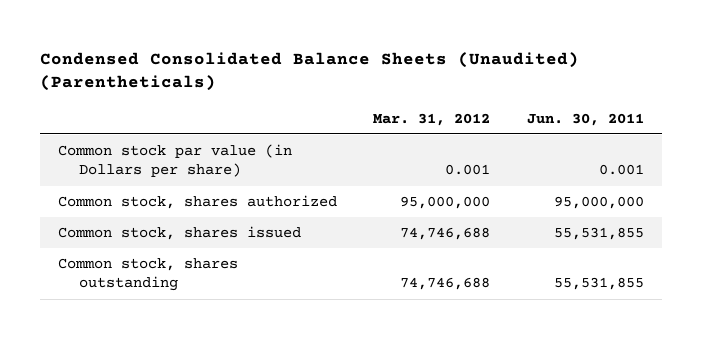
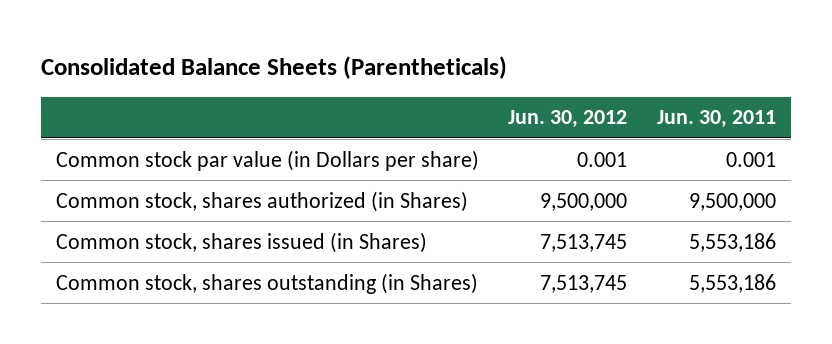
- Condensed Consolidated Balance Sheets (Unaudited) (Parentheticals)
+ Consolidated Balance Sheets (Parentheticals)
- | Mar. 31, 2012 | Jun. 30, 2011
+ | Jun. 30, 2012 | Jun. 30, 2011
- Common stock, shares authorized | 95,000,000 | 95,000,000
- Common stock, shares issued | 74,746,688 | 55,531,855
- Common stock, shares outstanding | 74,746,688 | 55,531,855
+ Common stock, shares authorized (in Shares) | 9,500,000 | 9,500,000
+ Common stock, shares issued (in Shares) | 7,513,745 | 5,553,186
+ Common stock, shares outstanding (in Shares) | 7,513,745 | 5,553,186

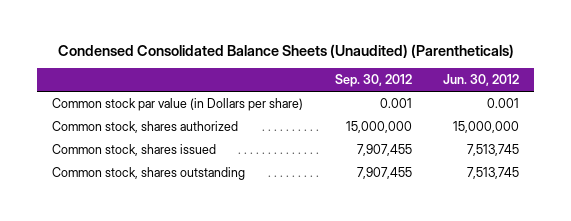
- Consolidated Balance Sheets (Parentheticals)
+ Condensed Consolidated Balance Sheets (Unaudited) (Parentheticals)
- | Jun. 30, 2012 | Jun. 30, 2011
+ | Sep. 30, 2012 | Jun. 30, 2012
- Common stock, shares authorized (in Shares) | 9,500,000 | 9,500,000
- Common stock, shares issued (in Shares) | 7,513,745 | 5,553,186
- Common stock, shares outstanding (in Shares) | 7,513,745 | 5,553,186
+ Common stock, shares authorized | 15,000,000 | 15,000,000
+ Common stock, shares issued | 7,907,455 | 7,513,745
+ Common stock, shares outstanding | 7,907,455 | 7,513,745

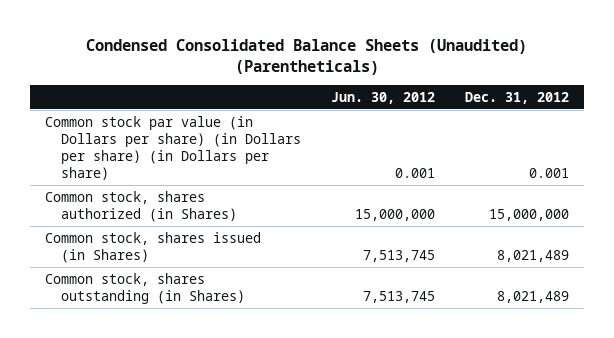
- | Sep. 30, 2012 | Jun. 30, 2012
+ | Jun. 30, 2012 | Dec. 31, 2012
- Common stock par value (in Dollars per share) | 0.001 | 0.001
- Common stock, shares authorized | 15,000,000 | 15,000,000
- Common stock, shares issued | 7,907,455 | 7,513,745
- Common stock, shares outstanding | 7,907,455 | 7,513,745
+ Common stock par value (in Dollars per share) (in Dollars per share) (in Dollars per share) | 0.001 | 0.001
+ Common stock, shares authorized (in Shares) | 15,000,000 | 15,000,000
+ Common stock, shares issued (in Shares) | 7,513,745 | 8,021,489
+ Common stock, shares outstanding (in Shares) | 7,513,745 | 8,021,489

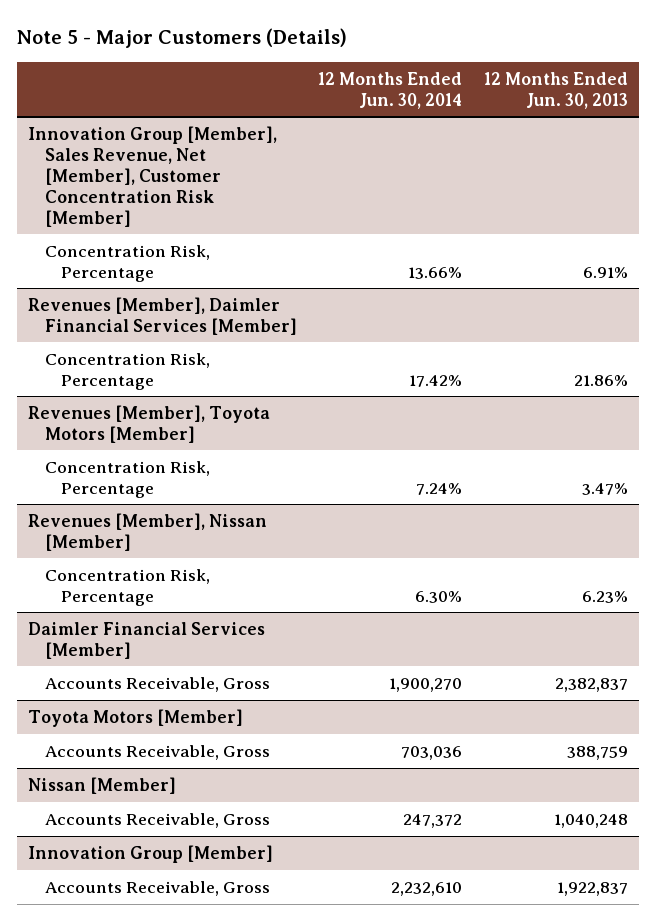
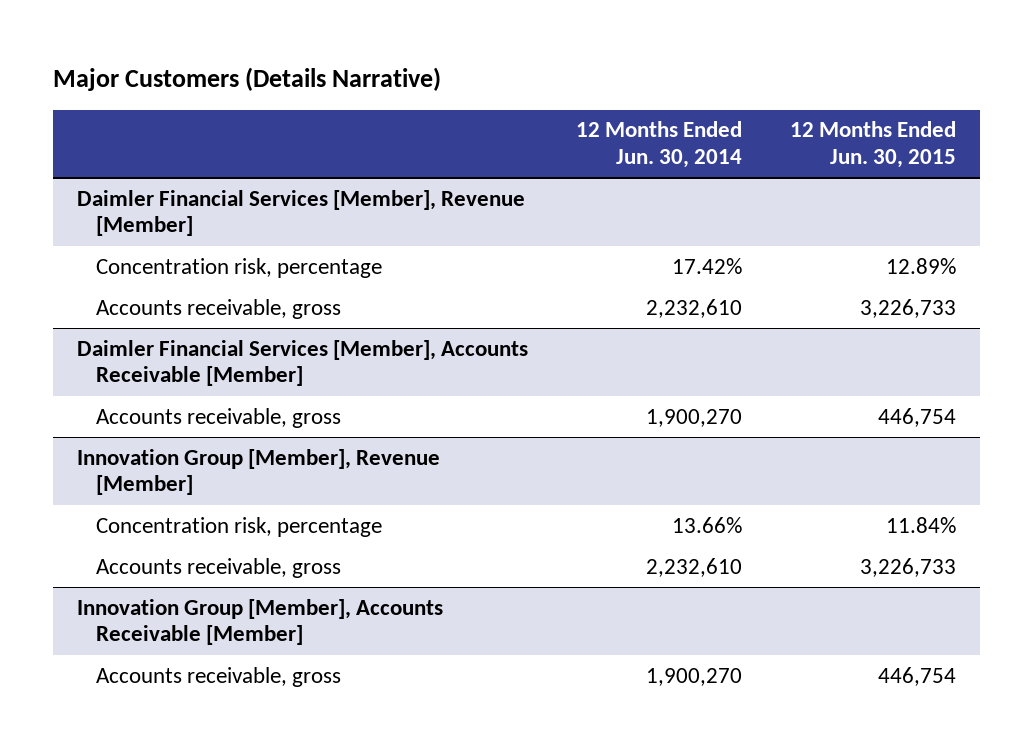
- Note 5 - Major Customers (Details)
+ Major Customers (Details Narrative)
- | 12 Months Ended Jun. 30, 2014 | 12 Months Ended Jun. 30, 2013
+ | 12 Months Ended Jun. 30, 2014 | 12 Months Ended Jun. 30, 2015
- Innovation Group [Member], Sales Revenue, Net [Member], Customer Concentration Risk [Member]
- Concentration Risk, Percentage | 13.66% | 6.91%
- Revenues [Member], Daimler Financial Services [Member]
- Concentration Risk, Percentage | 17.42% | 21.86%
- Revenues [Member], Toyota Motors [Member]
- Concentration Risk, Percentage | 7.24% | 3.47%
- Revenues [Member], Nissan [Member]
- Concentration Risk, Percentage | 6.30% | 6.23%
- Daimler Financial Services [Member]
- Accounts Receivable, Gross | 1,900,270 | 2,382,837
- Toyota Motors [Member]
- Accounts Receivable, Gross | 703,036 | 388,759
- Nissan [Member]
- Accounts Receivable, Gross | 247,372 | 1,040,248
- Innovation Group [Member]
- Accounts Receivable, Gross | 2,232,610 | 1,922,837
+ Daimler Financial Services [Member], Revenue [Member]
+ Concentration risk, percentage | 17.42% | 12.89%
+ Accounts receivable, gross | 2,232,610 | 3,226,733
+ Daimler Financial Services [Member], Accounts Receivable [Member]
+ Accounts receivable, gross | 1,900,270 | 446,754
+ Innovation Group [Member], Revenue [Member]
+ Concentration risk, percentage | 13.66% | 11.84%
+ Accounts receivable, gross | 2,232,610 | 3,226,733
+ Innovation Group [Member], Accounts Receivable [Member]
+ Accounts receivable, gross | 1,900,270 | 446,754

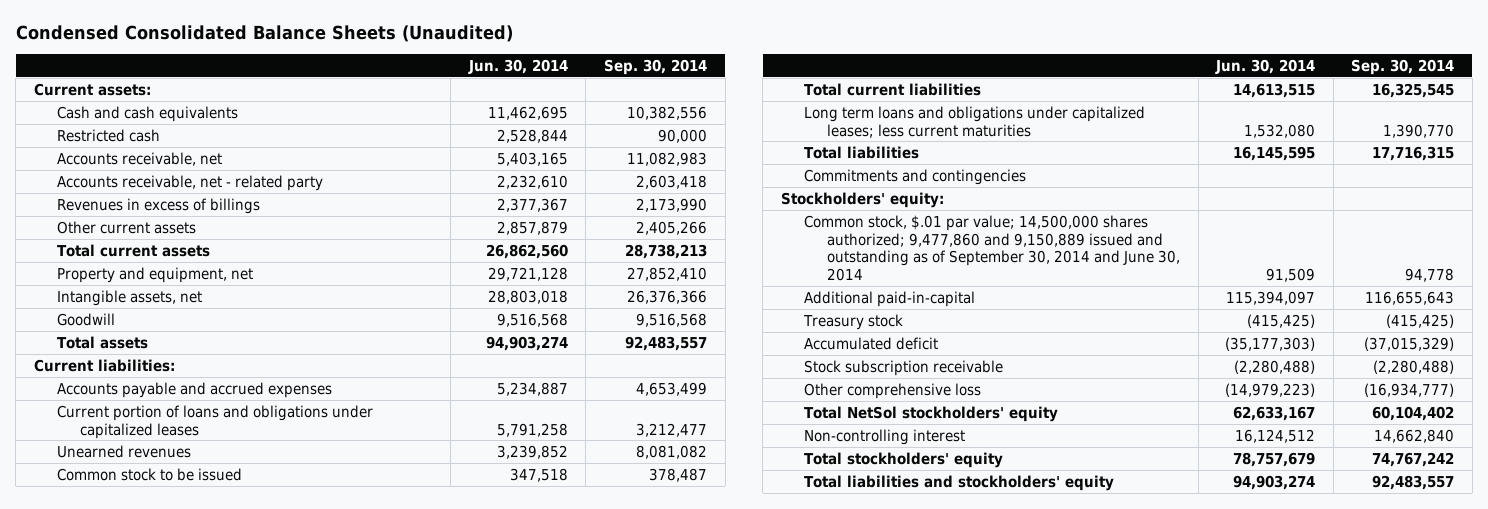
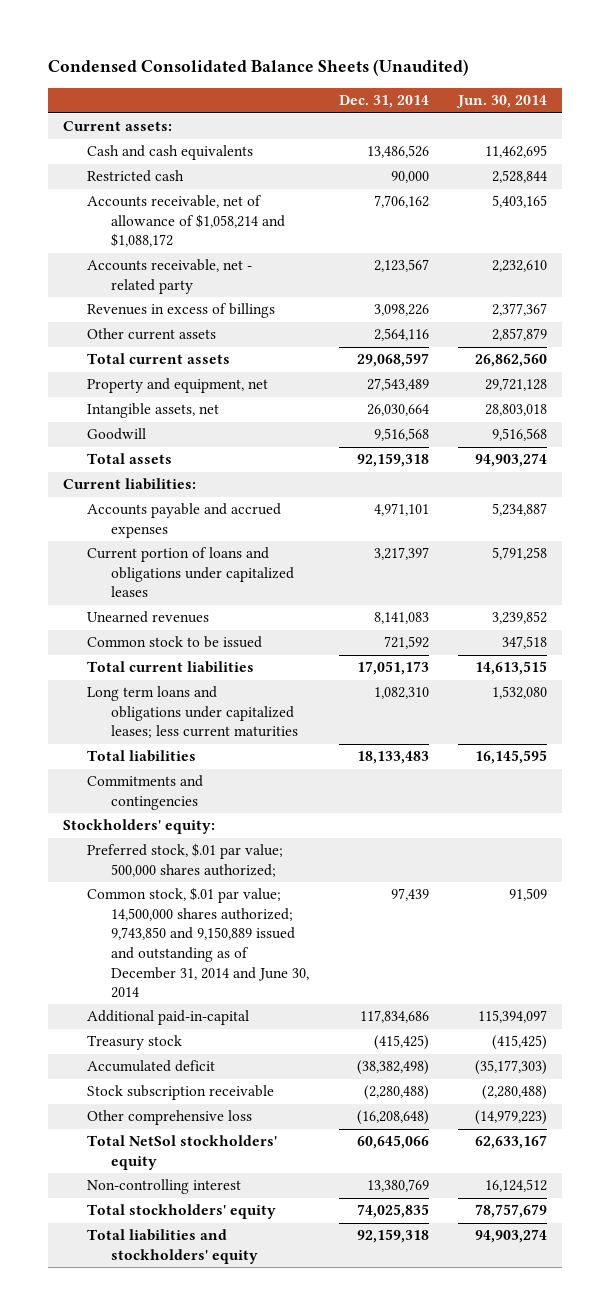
- | Jun. 30, 2014 | Sep. 30, 2014
+ | Dec. 31, 2014 | Jun. 30, 2014
- Accounts receivable, net | 5,403,165 | 11,082,983
+ Accounts receivable, net of allowance of $1,058,214 and $1,088,172 | 7,706,162 | 5,403,165
- Common stock, $.01 par value; 14,500,000 shares authorized; 9,477,860 and 9,150,889 issued and outstanding as of September 30, 2014 and June 30, 2014 | 91,509 | 94,778
+ Preferred stock, $.01 par value; 500,000 shares authorized;
+ Common stock, $.01 par value; 14,500,000 shares authorized; 9,743,850 and 9,150,889 issued and outstanding as of December 31, 2014 and June 30, 2014 | 97,439 | 91,509

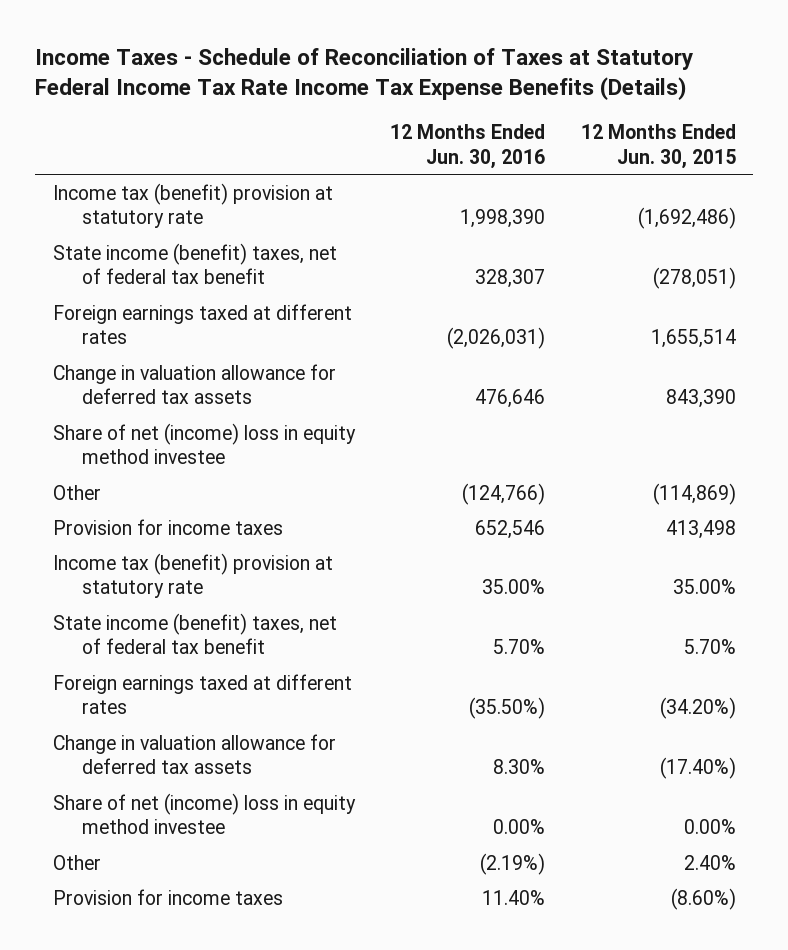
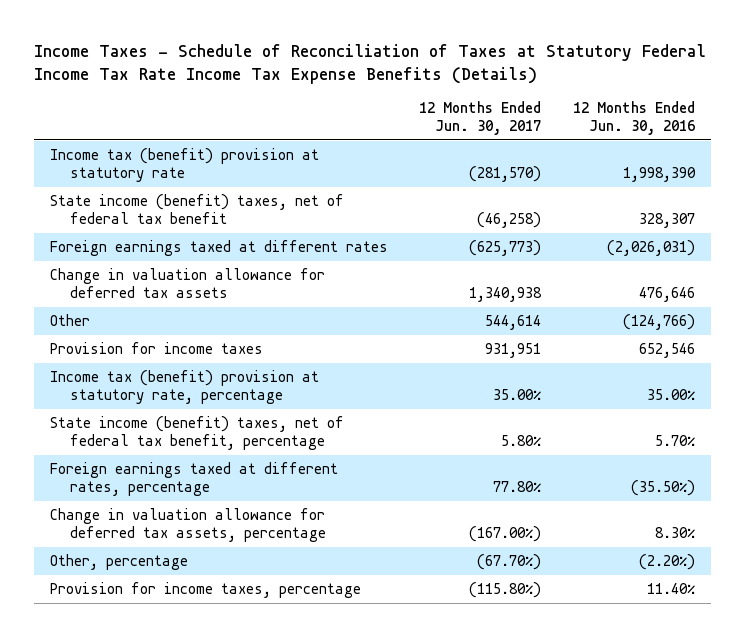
- | 12 Months Ended Jun. 30, 2016 | 12 Months Ended Jun. 30, 2015
+ | 12 Months Ended Jun. 30, 2017 | 12 Months Ended Jun. 30, 2016
- Share of net (income) loss in equity method investee
- Income tax (benefit) provision at statutory rate | 35.00% | 35.00%
- State income (benefit) taxes, net of federal tax benefit | 5.70% | 5.70%
- Foreign earnings taxed at different rates | (35.50%) | (34.20%)
- Change in valuation allowance for deferred tax assets | 8.30% | (17.40%)
- Share of net (income) loss in equity method investee | 0.00% | 0.00%
- Other | (2.19%) | 2.40%
- Provision for income taxes | 11.40% | (8.60%)
+ Income tax (benefit) provision at statutory rate, percentage | 35.00% | 35.00%
+ State income (benefit) taxes, net of federal tax benefit, percentage | 5.80% | 5.70%
+ Foreign earnings taxed at different rates, percentage | 77.80% | (35.50%)
+ Change in valuation allowance for deferred tax assets, percentage | (167.00%) | 8.30%
+ Other, percentage | (67.70%) | (2.20%)
+ Provision for income taxes, percentage | (115.80%) | 11.40%

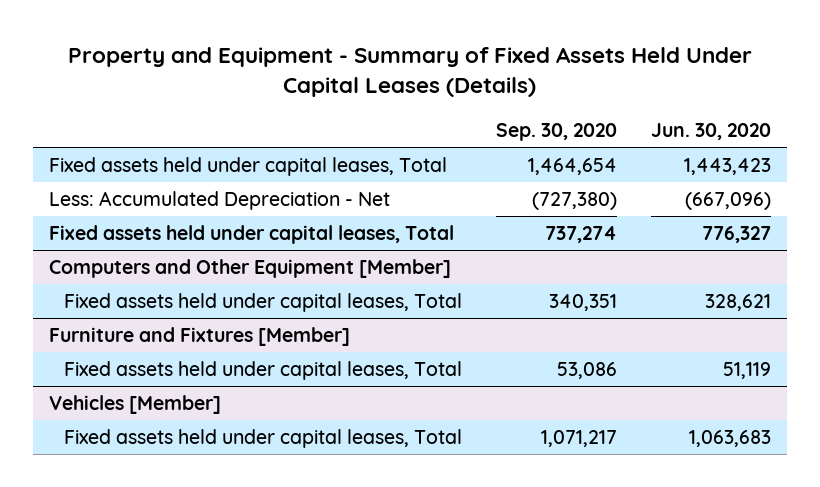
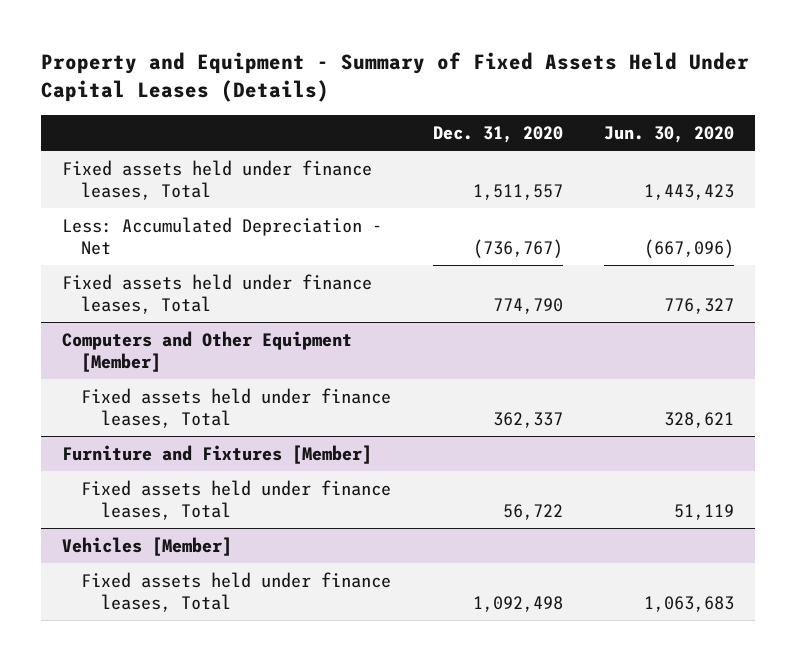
- | Sep. 30, 2020 | Jun. 30, 2020
+ | Dec. 31, 2020 | Jun. 30, 2020
- Fixed assets held under capital leases, Total | 1,464,654 | 1,443,423
+ Fixed assets held under finance leases, Total | 1,511,557 | 1,443,423
- Fixed assets held under capital leases, Total | 737,274 | 776,327
+ Fixed assets held under finance leases, Total | 774,790 | 776,327
@ Computers and Other Equipment [Member]
- Fixed assets held under capital leases, Total | 340,351 | 328,621
+ Fixed assets held under finance leases, Total | 362,337 | 328,621
@ Furniture and Fixtures [Member]
- Fixed assets held under capital leases, Total | 53,086 | 51,119
+ Fixed assets held under finance leases, Total | 56,722 | 51,119
@ Vehicles [Member]
- Fixed assets held under capital leases, Total | 1,071,217 | 1,063,683
+ Fixed assets held under finance leases, Total | 1,092,498 | 1,063,683

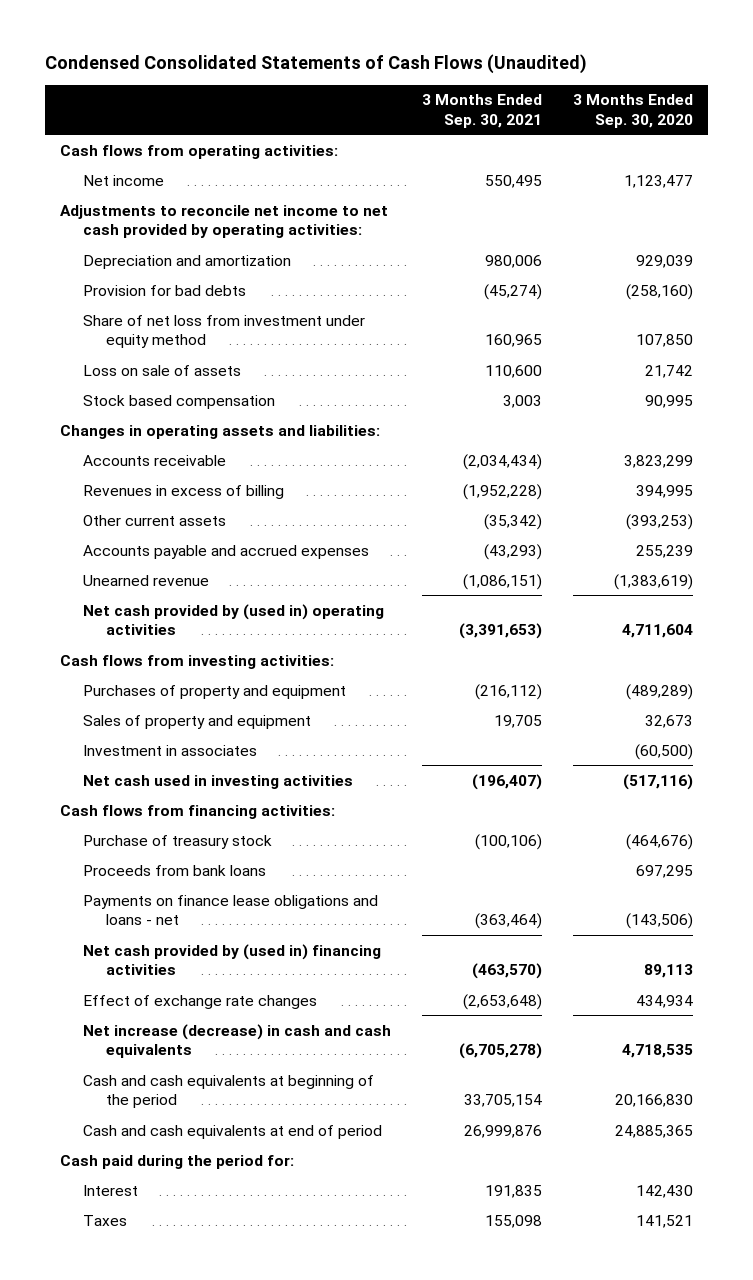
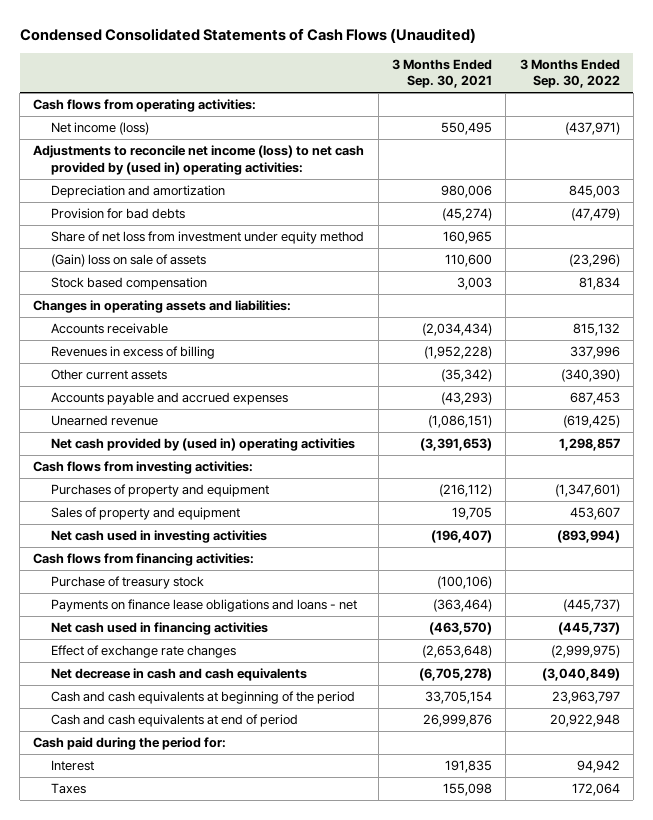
- | 3 Months Ended Sep. 30, 2021 | 3 Months Ended Sep. 30, 2020
+ | 3 Months Ended Sep. 30, 2021 | 3 Months Ended Sep. 30, 2022
- Net income | 550,495 | 1,123,477
- Adjustments to reconcile net income to net cash provided by operating activities:
+ Net income (loss) | 550,495 | (437,971)
+ Adjustments to reconcile net income (loss) to net cash provided by (used in) operating activities:
- Loss on sale of assets | 110,600 | 21,742
+ (Gain) loss on sale of assets | 110,600 | (23,296)
- Investment in associates | | (60,500)
- Proceeds from bank loans | | 697,295
- Net cash provided by (used in) financing activities | (463,570) | 89,113
+ Net cash used in financing activities | (463,570) | (445,737)
- Net increase (decrease) in cash and cash equivalents | (6,705,278) | 4,718,535
+ Net decrease in cash and cash equivalents | (6,705,278) | (3,040,849)

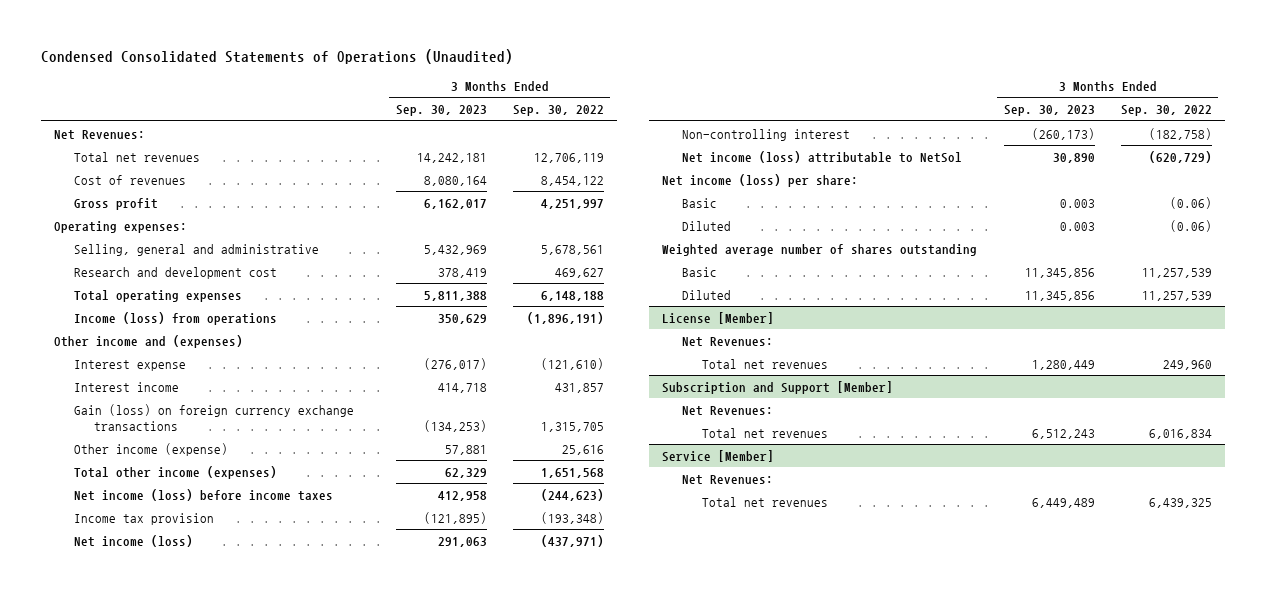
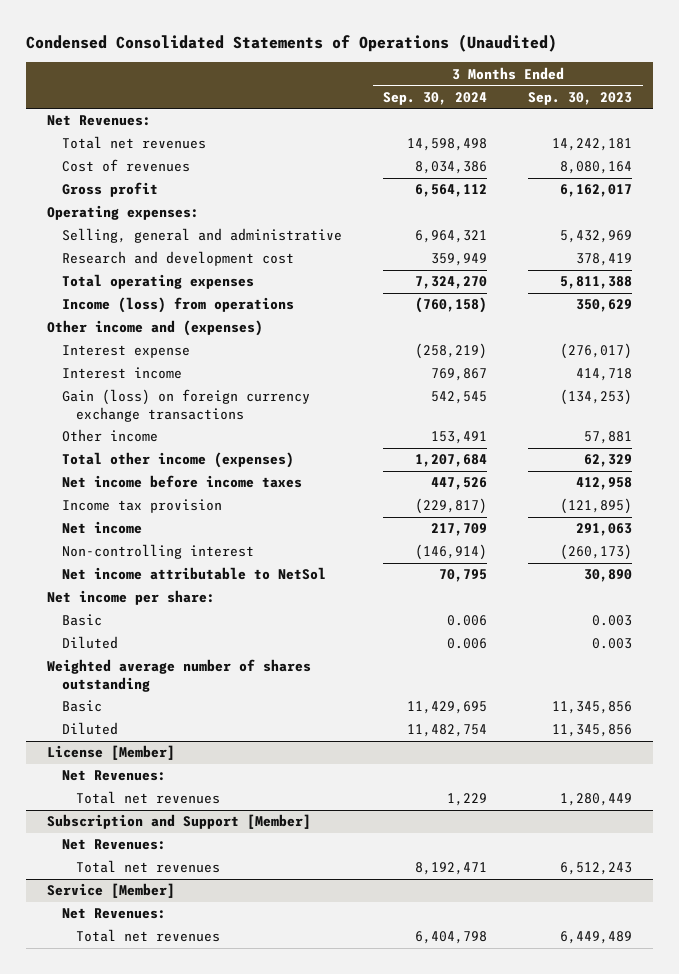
- | 3 Months Ended Sep. 30, 2023 | 3 Months Ended Sep. 30, 2022
+ | 3 Months Ended Sep. 30, 2024 | 3 Months Ended Sep. 30, 2023
- Other income (expense) | 57,881 | 25,616
+ Other income | 153,491 | 57,881
- Net income (loss) before income taxes | 412,958 | (244,623)
+ Net income before income taxes | 447,526 | 412,958
- Net income (loss) | 291,063 | (437,971)
+ Net income | 217,709 | 291,063
- Net income (loss) attributable to NetSol | 30,890 | (620,729)
- Net income (loss) per share:
+ Net income attributable to NetSol | 70,795 | 30,890
+ Net income per share:

